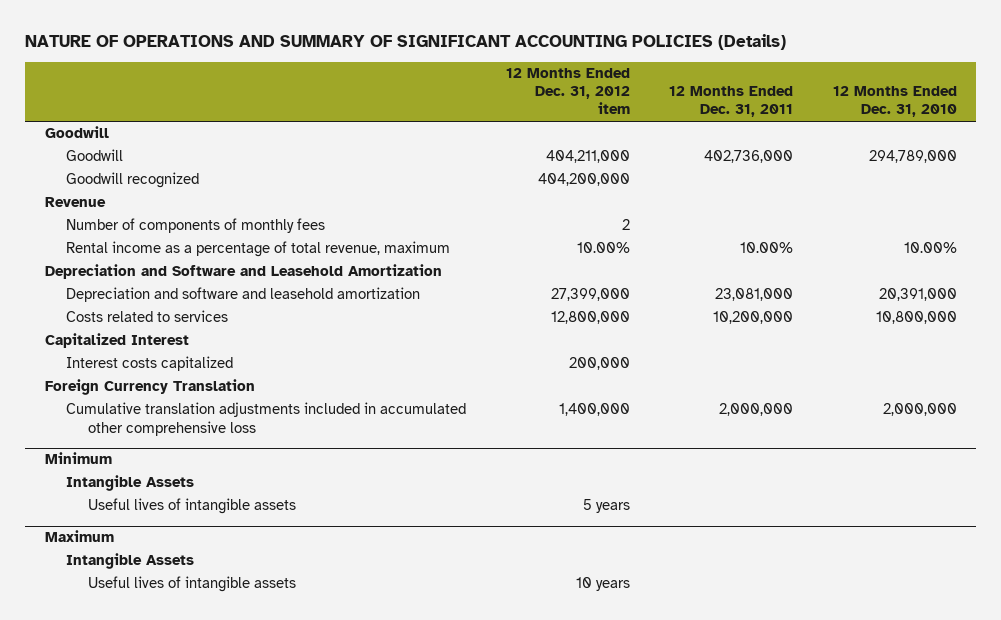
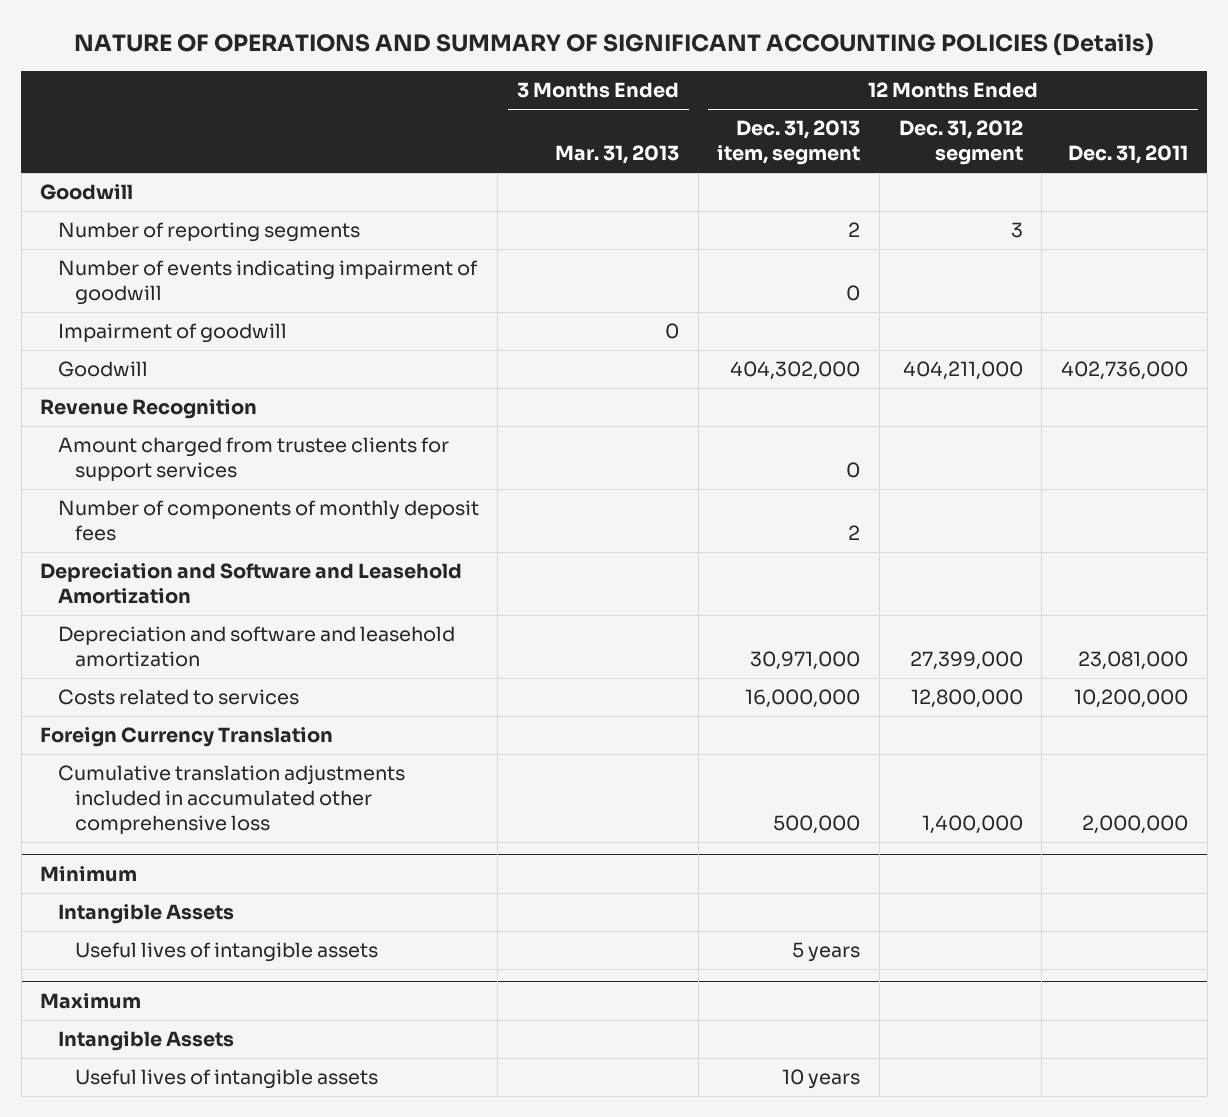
- | 12 Months Ended Dec. 31, 2012 item | 12 Months Ended Dec. 31, 2011 | 12 Months Ended Dec. 31, 2010
+ | 3 Months Ended Mar. 31, 2013 | 12 Months Ended Dec. 31, 2013 item, segment | 12 Months Ended Dec. 31, 2012 segment | 12 Months Ended Dec. 31, 2011
+ Number of reporting segments | | 2 | 3 |
+ Number of events indicating impairment of goodwill | | 0 | |
+ Impairment of goodwill | 0 | | |
- Goodwill recognized | 404,200,000 | |
- Revenue
- Number of components of monthly fees | 2 | |
- Rental income as a percentage of total revenue, maximum | 10.00% | 10.00% | 10.00%
+ Revenue Recognition
+ Amount charged from trustee clients for support services | | 0 | |
+ Number of components of monthly deposit fees | | 2 | |
- Capitalized Interest
- Interest costs capitalized | 200,000 | |

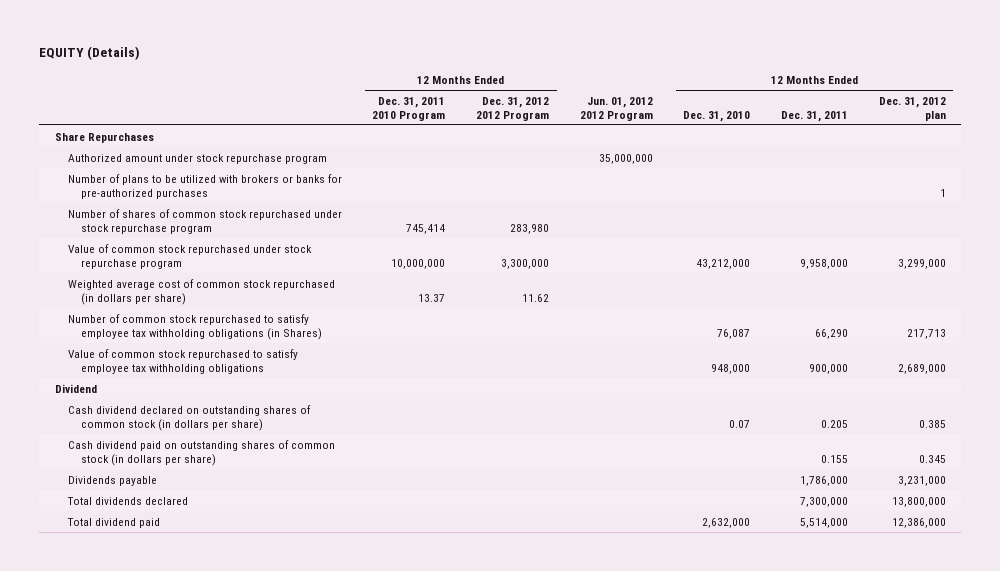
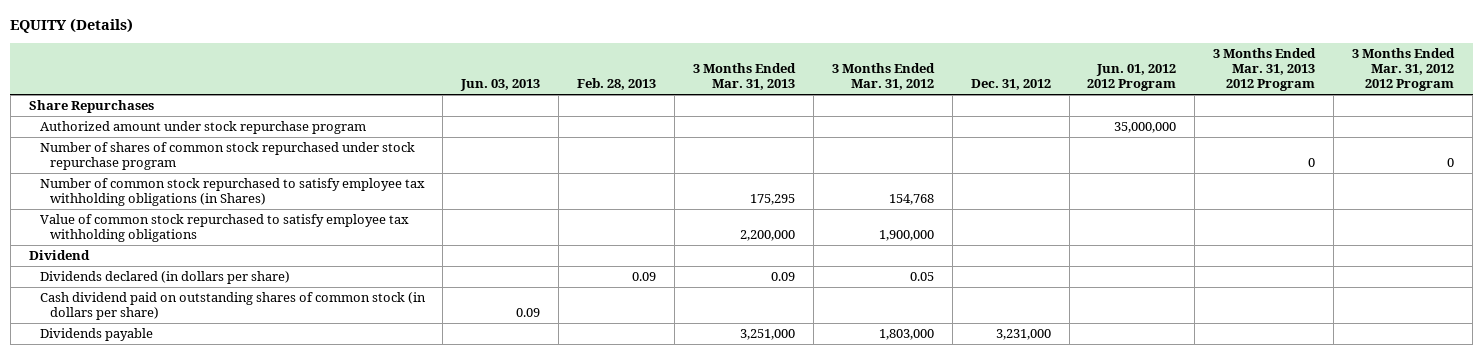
- | 12 Months Ended Dec. 31, 2011 2010 Program | 12 Months Ended Dec. 31, 2012 2012 Program | Jun. 01, 2012 2012 Program | 12 Months Ended Dec. 31, 2010 | 12 Months Ended Dec. 31, 2011 | 12 Months Ended Dec. 31, 2012 plan
+ | Jun. 03, 2013 | Feb. 28, 2013 | 3 Months Ended Mar. 31, 2013 | 3 Months Ended Mar. 31, 2012 | Dec. 31, 2012 | Jun. 01, 2012 2012 Program | 3 Months Ended Mar. 31, 2013 2012 Program | 3 Months Ended Mar. 31, 2012 2012 Program
- Number of plans to be utilized with brokers or banks for pre-authorized purchases | | | | | | 1
- Value of common stock repurchased under stock repurchase program | 10,000,000 | 3,300,000 | | 43,212,000 | 9,958,000 | 3,299,000
- Weighted average cost of common stock repurchased (in dollars per share) | 13.37 | 11.62 | | | |
- Cash dividend declared on outstanding shares of common stock (in dollars per share) | | | | 0.07 | 0.205 | 0.385
+ Dividends declared (in dollars per share) | | 0.09 | 0.09 | 0.05 | | | |
- Total dividends declared | | | | | 7,300,000 | 13,800,000
- Total dividend paid | | | | 2,632,000 | 5,514,000 | 12,386,000

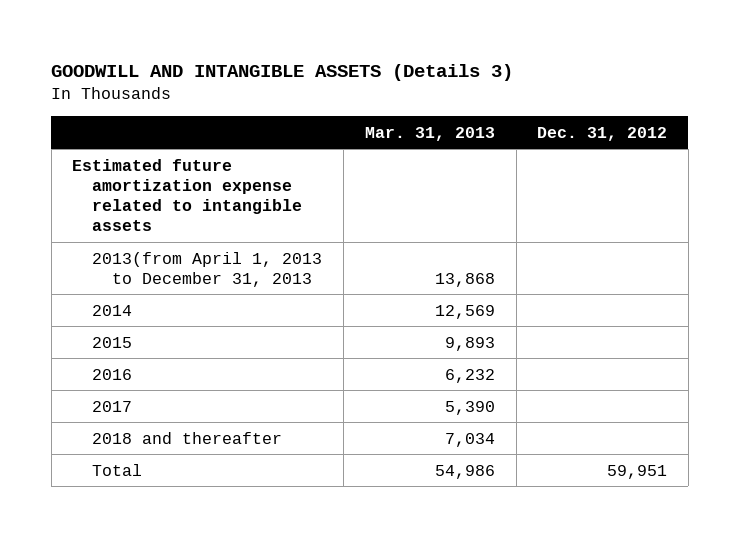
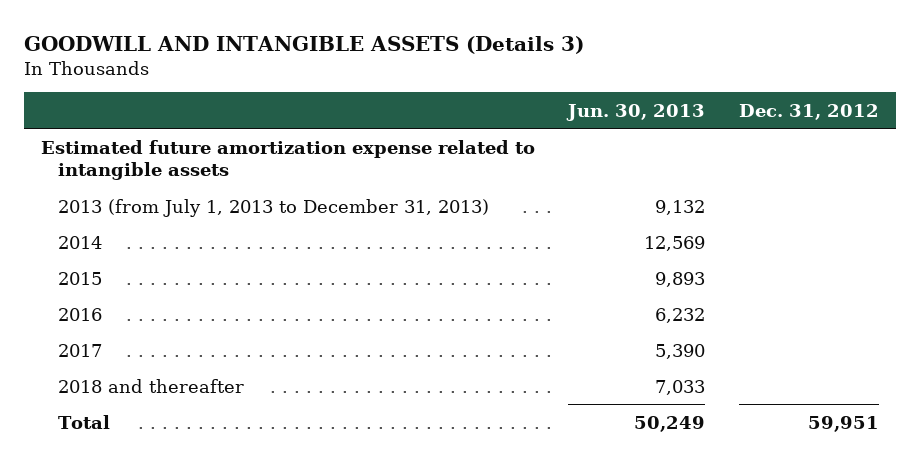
- | Mar. 31, 2013 | Dec. 31, 2012
+ | Jun. 30, 2013 | Dec. 31, 2012
- 2013(from April 1, 2013 to December 31, 2013 | 13,868 |
+ 2013 (from July 1, 2013 to December 31, 2013) | 9,132 |

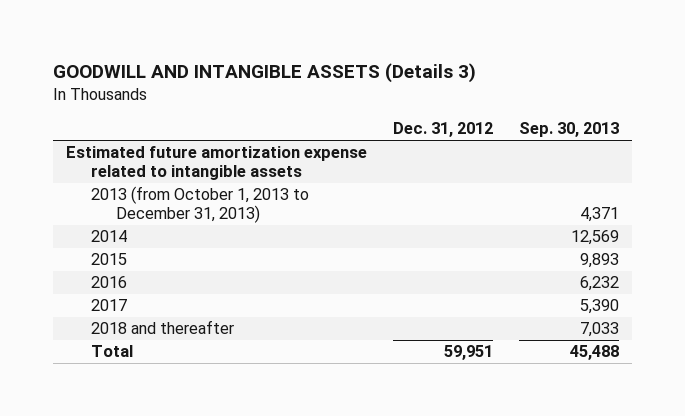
- | Jun. 30, 2013 | Dec. 31, 2012
+ | Dec. 31, 2012 | Sep. 30, 2013
- 2013 (from July 1, 2013 to December 31, 2013) | 9,132 |
+ 2013 (from October 1, 2013 to December 31, 2013) | | 4,371

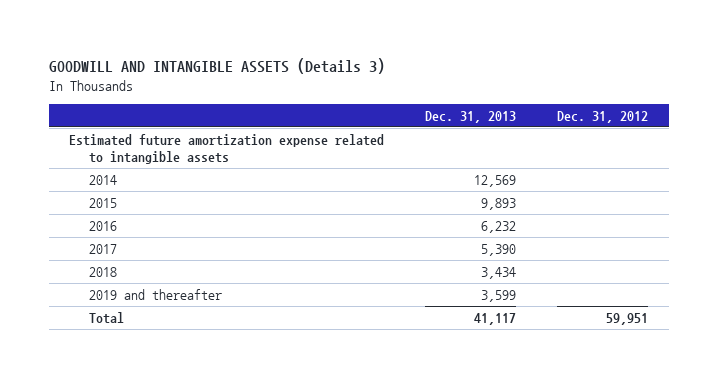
- | Dec. 31, 2012 | Sep. 30, 2013
+ | Dec. 31, 2013 | Dec. 31, 2012
- 2013 (from October 1, 2013 to December 31, 2013) | | 4,371
- 2018 and thereafter | | 7,033
+ 2018 | 3,434 |
+ 2019 and thereafter | 3,599 |

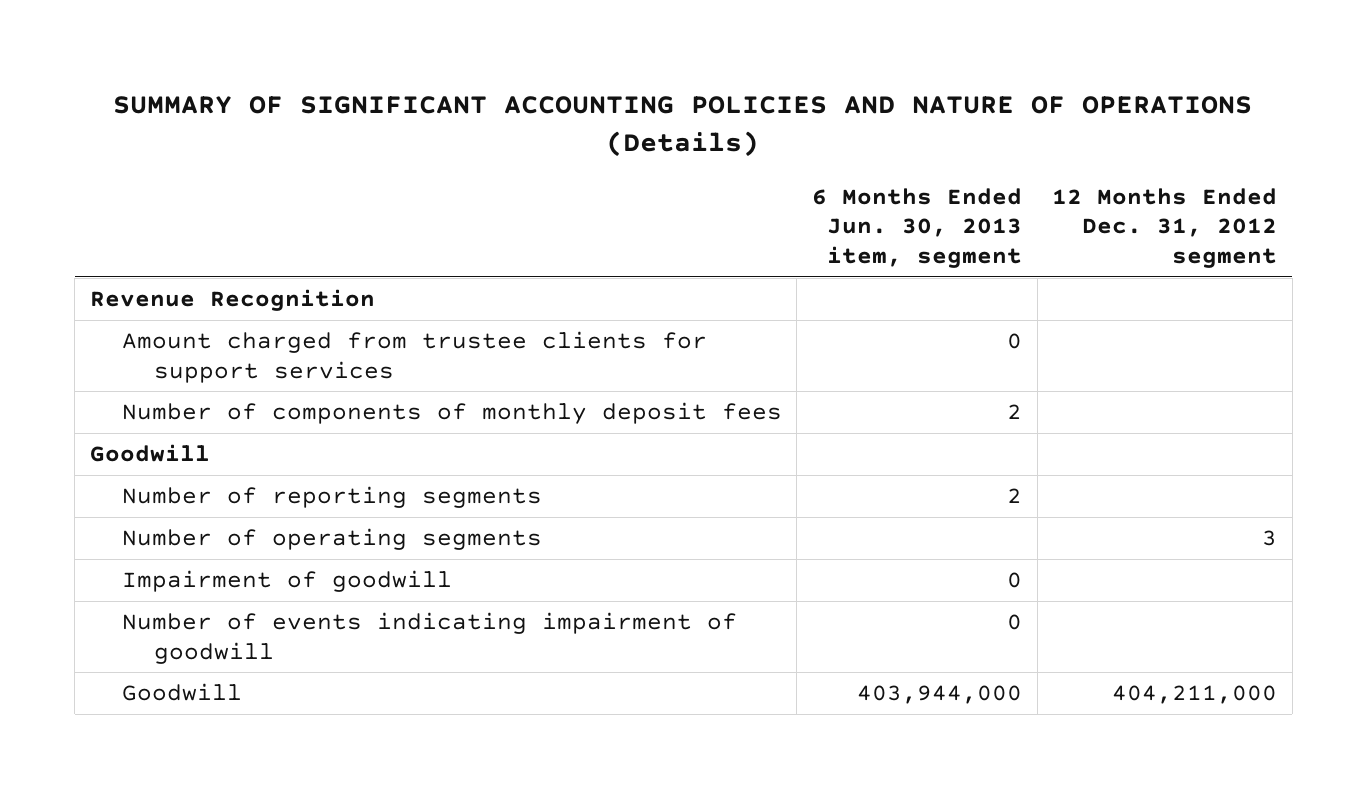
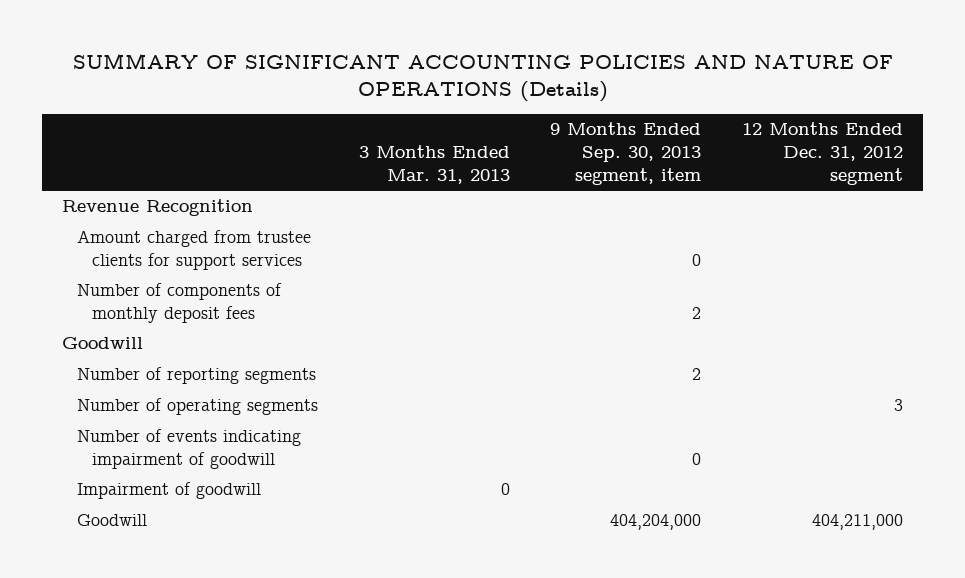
- | 6 Months Ended Jun. 30, 2013 item, segment | 12 Months Ended Dec. 31, 2012 segment
+ | 3 Months Ended Mar. 31, 2013 | 9 Months Ended Sep. 30, 2013 segment, item | 12 Months Ended Dec. 31, 2012 segment
moved down: Impairment of goodwill | 0 | |

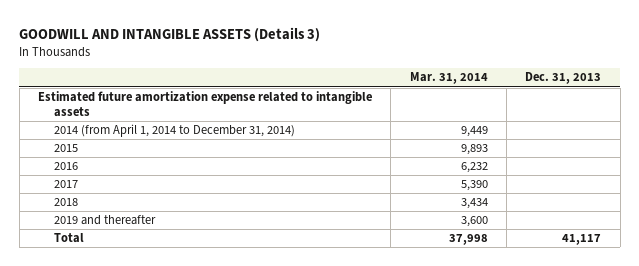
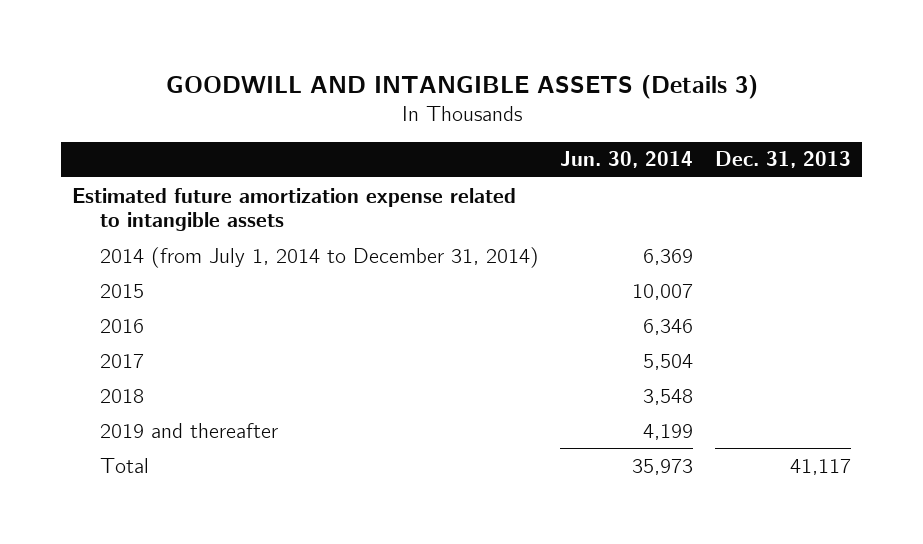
- | Mar. 31, 2014 | Dec. 31, 2013
+ | Jun. 30, 2014 | Dec. 31, 2013
- 2014 (from April 1, 2014 to December 31, 2014) | 9,449 |
+ 2014 (from July 1, 2014 to December 31, 2014) | 6,369 |

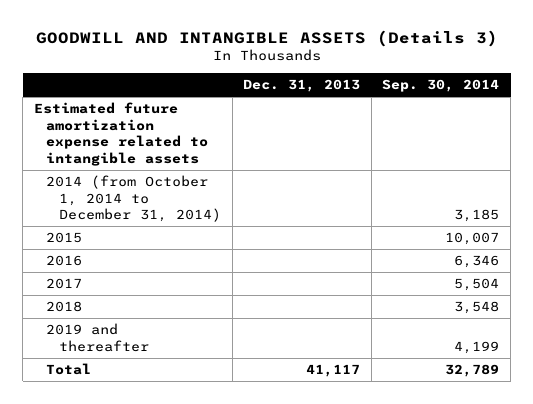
- | Jun. 30, 2014 | Dec. 31, 2013
+ | Dec. 31, 2013 | Sep. 30, 2014
- 2014 (from July 1, 2014 to December 31, 2014) | 6,369 |
+ 2014 (from October 1, 2014 to December 31, 2014) | | 3,185

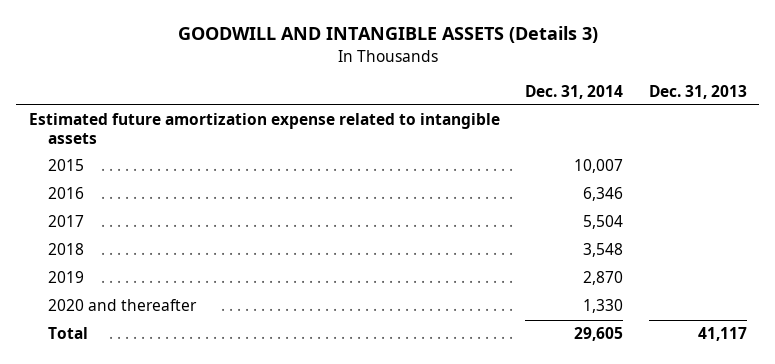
- | Dec. 31, 2013 | Sep. 30, 2014
+ | Dec. 31, 2014 | Dec. 31, 2013
- 2014 (from October 1, 2014 to December 31, 2014) | | 3,185
- 2019 and thereafter | | 4,199
+ 2019 | 2,870 |
+ 2020 and thereafter | 1,330 |

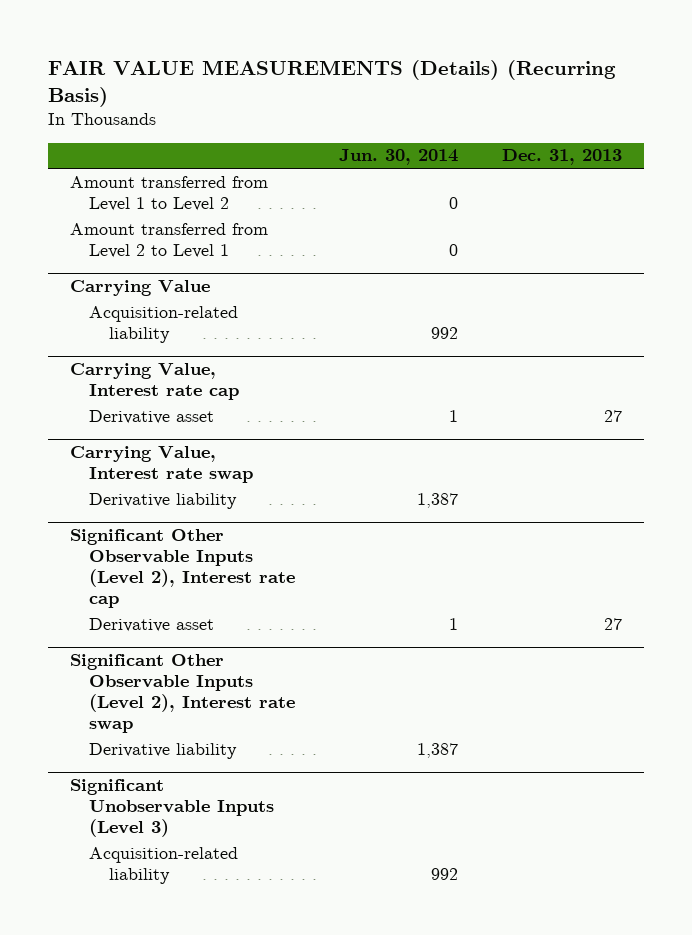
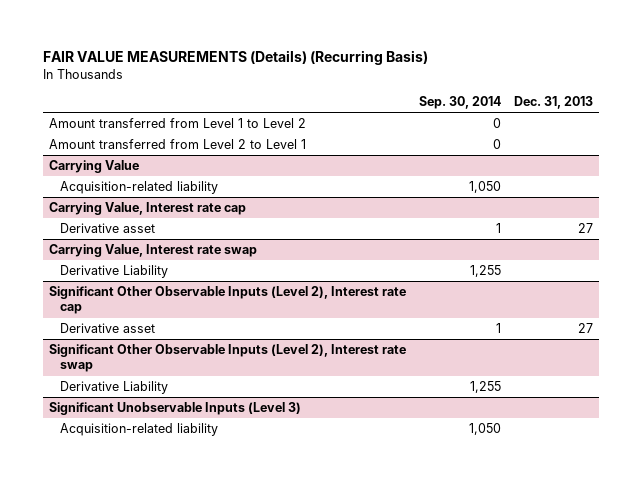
- | Jun. 30, 2014 | Dec. 31, 2013
+ | Sep. 30, 2014 | Dec. 31, 2013
@ Carrying Value, Interest rate swap
- Derivative liability | 1,387 |
+ Derivative Liability | 1,255 |
@ Significant Other Observable Inputs (Level 2), Interest rate swap
- Derivative liability | 1,387 |
+ Derivative Liability | 1,255 |

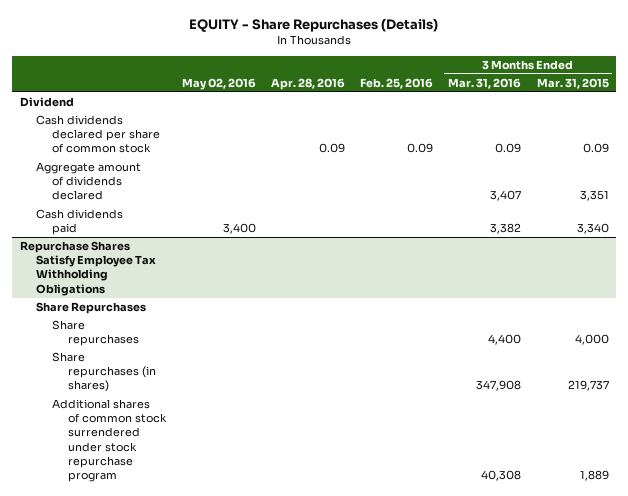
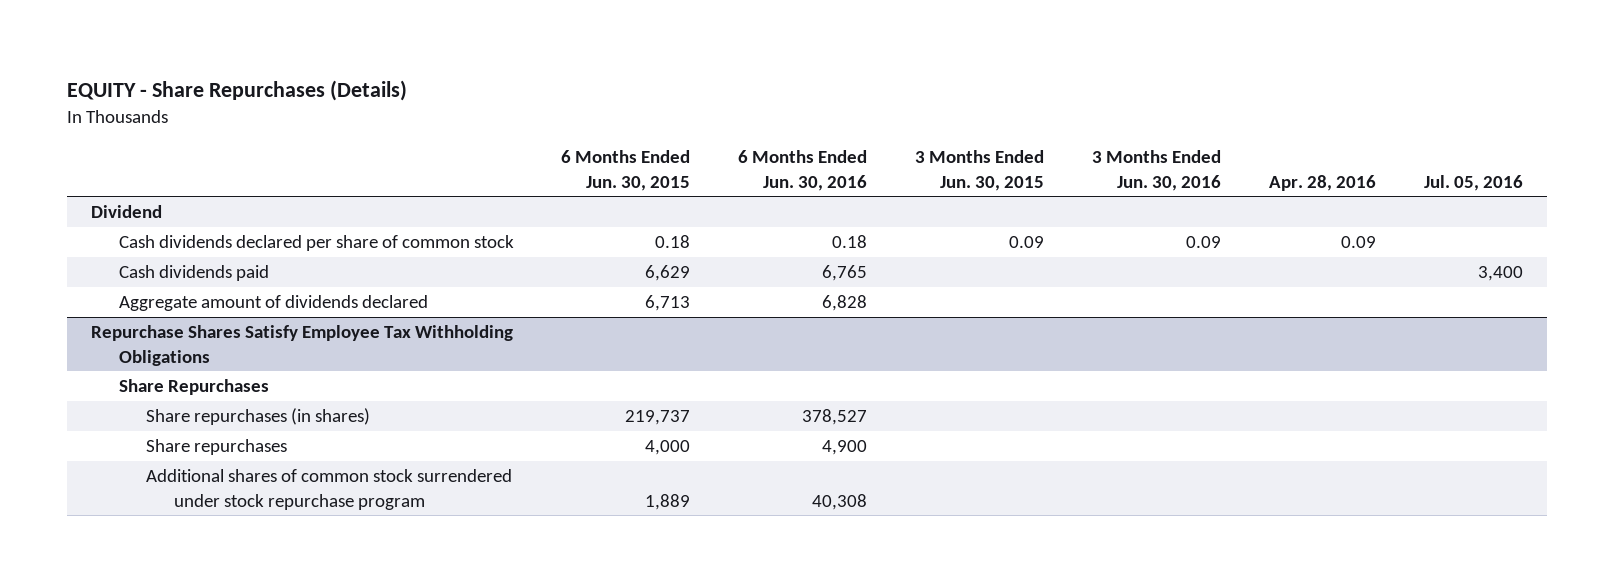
- | May 02, 2016 | Apr. 28, 2016 | Feb. 25, 2016 | 3 Months Ended Mar. 31, 2016 | 3 Months Ended Mar. 31, 2015
+ | 6 Months Ended Jun. 30, 2015 | 6 Months Ended Jun. 30, 2016 | 3 Months Ended Jun. 30, 2015 | 3 Months Ended Jun. 30, 2016 | Apr. 28, 2016 | Jul. 05, 2016
moved down: Aggregate amount of dividends declared | 6,713 | 6,828 | | | |
@ Repurchase Shares Satisfy Employee Tax Withholding Obligations
moved down: Share repurchases | 4,000 | 4,900 | | | |

